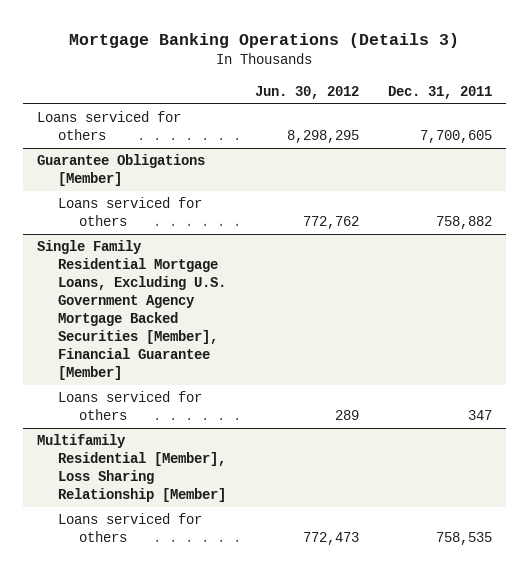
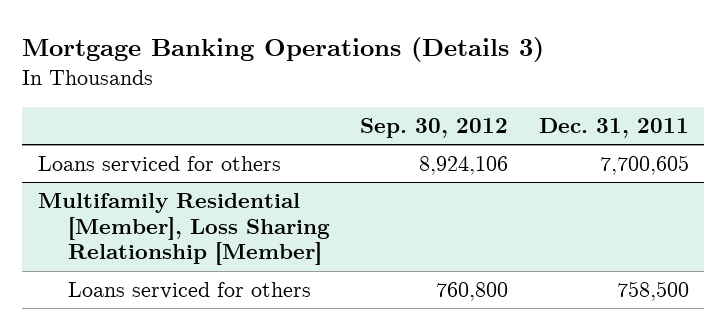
- | Jun. 30, 2012 | Dec. 31, 2011
+ | Sep. 30, 2012 | Dec. 31, 2011
- Guarantee Obligations [Member]
- Loans serviced for others | 772,762 | 758,882
- Single Family Residential Mortgage Loans, Excluding U.S. Government Agency Mortgage Backed Securities [Member], Financial Guarantee [Member]
- Loans serviced for others | 289 | 347
@ Multifamily Residential [Member], Loss Sharing Relationship [Member]
- Loans serviced for others | 772,473 | 758,535
+ Loans serviced for others | 760,800 | 758,500

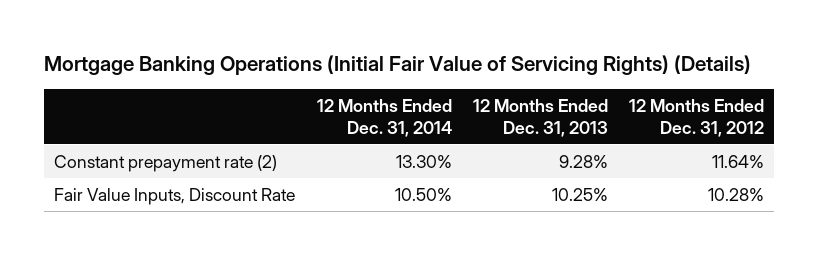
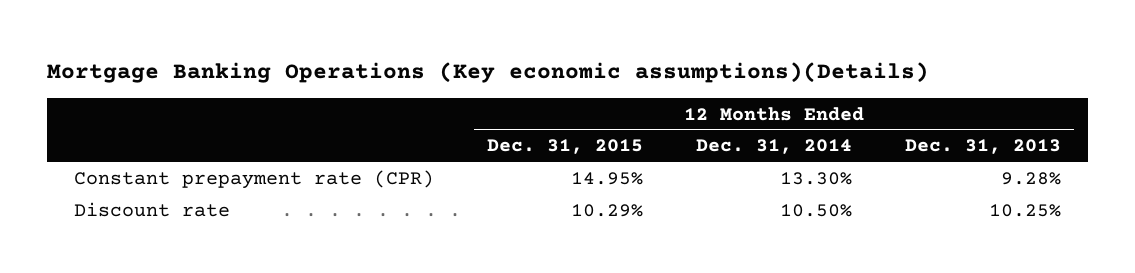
- Mortgage Banking Operations (Initial Fair Value of Servicing Rights) (Details)
+ Mortgage Banking Operations (Key economic assumptions)(Details)
- | 12 Months Ended Dec. 31, 2014 | 12 Months Ended Dec. 31, 2013 | 12 Months Ended Dec. 31, 2012
+ | 12 Months Ended Dec. 31, 2015 | 12 Months Ended Dec. 31, 2014 | 12 Months Ended Dec. 31, 2013
- Constant prepayment rate (2) | 13.30% | 9.28% | 11.64%
- Fair Value Inputs, Discount Rate | 10.50% | 10.25% | 10.28%
+ Constant prepayment rate (CPR) | 14.95% | 13.30% | 9.28%
+ Discount rate | 10.29% | 10.50% | 10.25%

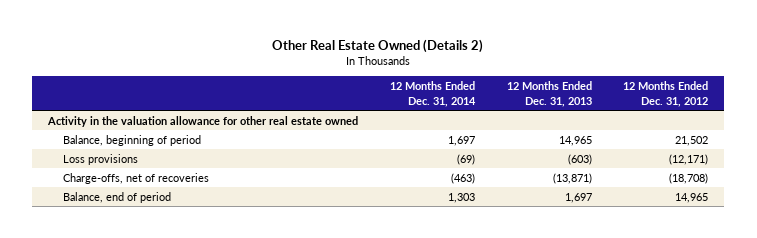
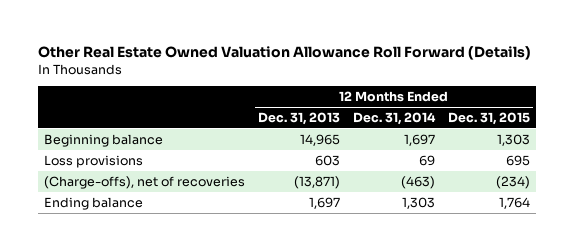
- Other Real Estate Owned (Details 2)
+ Other Real Estate Owned Valuation Allowance Roll Forward (Details)
- | 12 Months Ended Dec. 31, 2014 | 12 Months Ended Dec. 31, 2013 | 12 Months Ended Dec. 31, 2012
+ | 12 Months Ended Dec. 31, 2013 | 12 Months Ended Dec. 31, 2014 | 12 Months Ended Dec. 31, 2015
- Activity in the valuation allowance for other real estate owned
- Balance, beginning of period | 1,697 | 14,965 | 21,502
- Loss provisions | (69) | (603) | (12,171)
- Charge-offs, net of recoveries | (463) | (13,871) | (18,708)
- Balance, end of period | 1,303 | 1,697 | 14,965
+ Beginning balance | 14,965 | 1,697 | 1,303
+ Loss provisions | 603 | 69 | 695
+ (Charge-offs), net of recoveries | (13,871) | (463) | (234)
+ Ending balance | 1,697 | 1,303 | 1,764

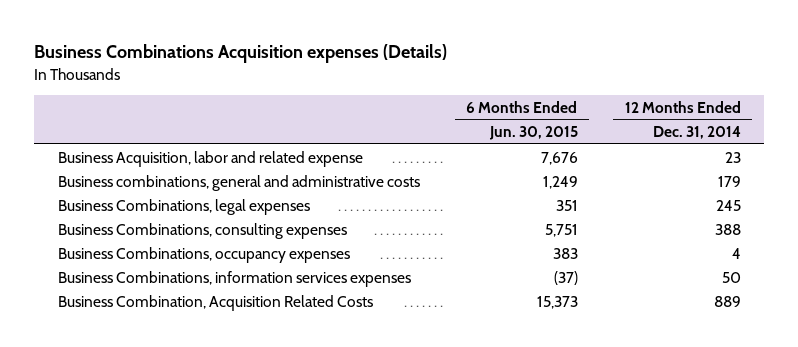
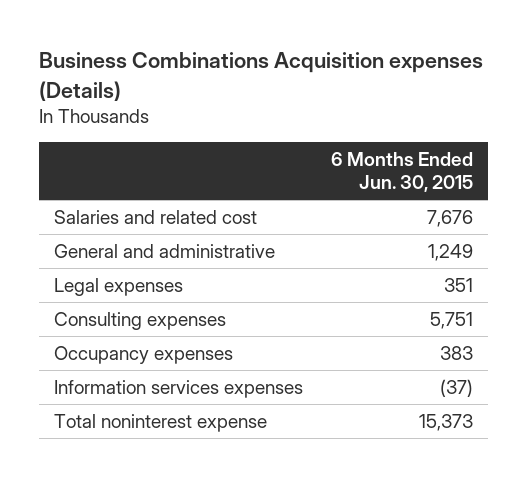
- | 6 Months Ended Jun. 30, 2015 | 12 Months Ended Dec. 31, 2014
+ | 6 Months Ended Jun. 30, 2015
- Business Acquisition, labor and related expense | 7,676 | 23
- Business combinations, general and administrative costs | 1,249 | 179
- Business Combinations, legal expenses | 351 | 245
- Business Combinations, consulting expenses | 5,751 | 388
- Business Combinations, occupancy expenses | 383 | 4
- Business Combinations, information services expenses | (37) | 50
- Business Combination, Acquisition Related Costs | 15,373 | 889
+ Salaries and related cost | 7,676
+ General and administrative | 1,249
+ Legal expenses | 351
+ Consulting expenses | 5,751
+ Occupancy expenses | 383
+ Information services expenses | (37)
+ Total noninterest expense | 15,373

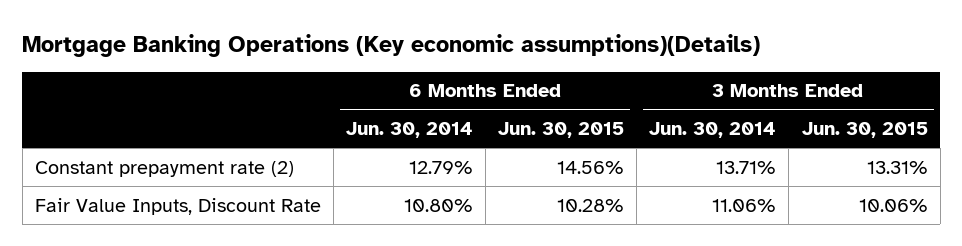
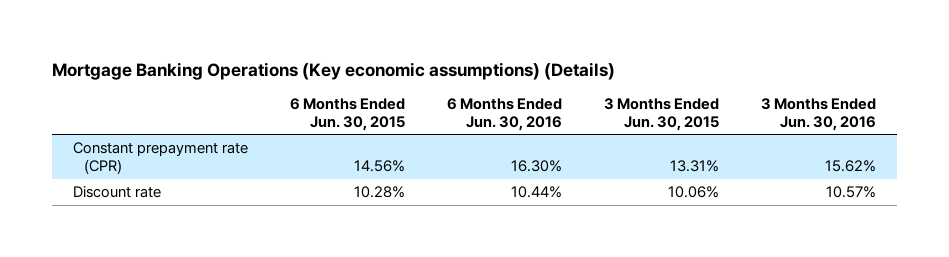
- Mortgage Banking Operations (Key economic assumptions)(Details)
+ Mortgage Banking Operations (Key economic assumptions) (Details)
- | 6 Months Ended Jun. 30, 2014 | 6 Months Ended Jun. 30, 2015 | 3 Months Ended Jun. 30, 2014 | 3 Months Ended Jun. 30, 2015
+ | 6 Months Ended Jun. 30, 2015 | 6 Months Ended Jun. 30, 2016 | 3 Months Ended Jun. 30, 2015 | 3 Months Ended Jun. 30, 2016
- Constant prepayment rate (2) | 12.79% | 14.56% | 13.71% | 13.31%
- Fair Value Inputs, Discount Rate | 10.80% | 10.28% | 11.06% | 10.06%
+ Constant prepayment rate (CPR) | 14.56% | 16.30% | 13.31% | 15.62%
+ Discount rate | 10.28% | 10.44% | 10.06% | 10.57%

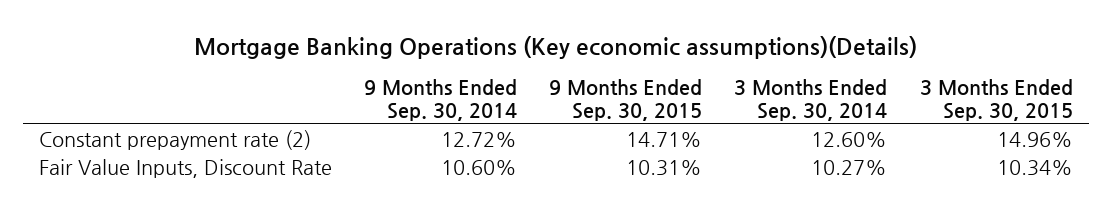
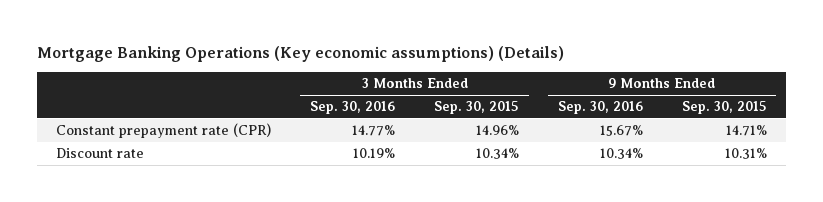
- Mortgage Banking Operations (Key economic assumptions)(Details)
+ Mortgage Banking Operations (Key economic assumptions) (Details)
- | 9 Months Ended Sep. 30, 2014 | 9 Months Ended Sep. 30, 2015 | 3 Months Ended Sep. 30, 2014 | 3 Months Ended Sep. 30, 2015
+ | 3 Months Ended Sep. 30, 2016 | 3 Months Ended Sep. 30, 2015 | 9 Months Ended Sep. 30, 2016 | 9 Months Ended Sep. 30, 2015
- Constant prepayment rate (2) | 12.72% | 14.71% | 12.60% | 14.96%
- Fair Value Inputs, Discount Rate | 10.60% | 10.31% | 10.27% | 10.34%
+ Constant prepayment rate (CPR) | 14.77% | 14.96% | 15.67% | 14.71%
+ Discount rate | 10.19% | 10.34% | 10.34% | 10.31%

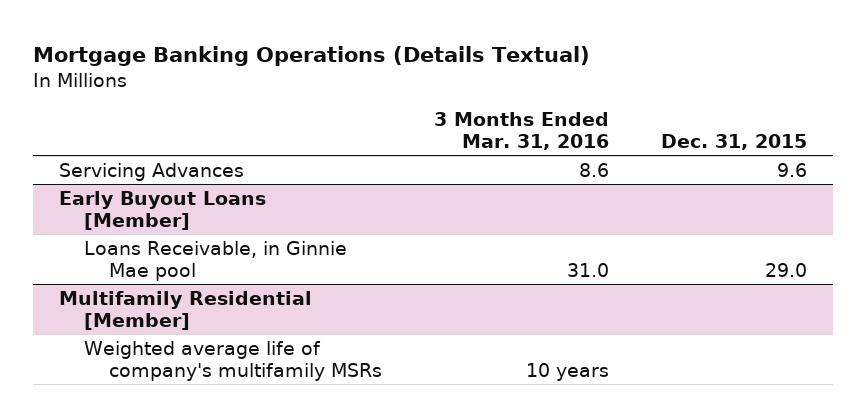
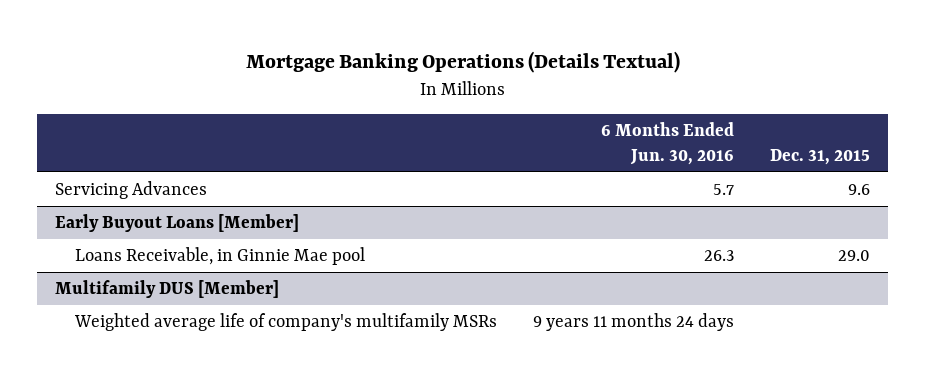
- | 3 Months Ended Mar. 31, 2016 | Dec. 31, 2015
+ | 6 Months Ended Jun. 30, 2016 | Dec. 31, 2015
- Multifamily Residential [Member]
+ Multifamily DUS [Member]

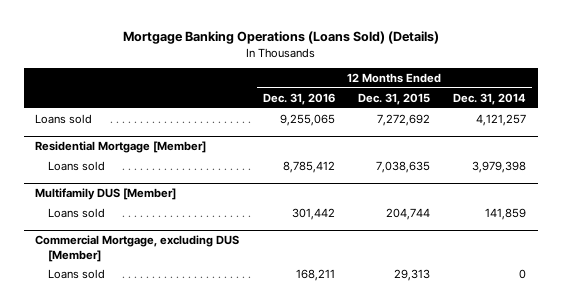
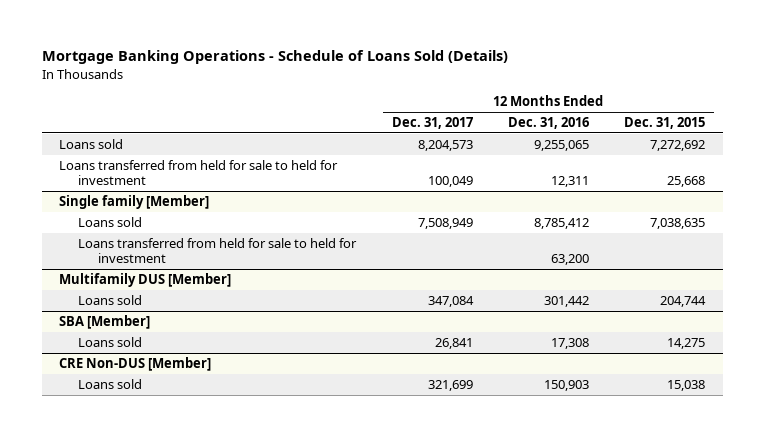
- Mortgage Banking Operations (Loans Sold) (Details)
+ Mortgage Banking Operations - Schedule of Loans Sold (Details)
- | 12 Months Ended Dec. 31, 2016 | 12 Months Ended Dec. 31, 2015 | 12 Months Ended Dec. 31, 2014
+ | 12 Months Ended Dec. 31, 2017 | 12 Months Ended Dec. 31, 2016 | 12 Months Ended Dec. 31, 2015
- Residential Mortgage [Member]
+ Loans transferred from held for sale to held for investment | 100,049 | 12,311 | 25,668
+ Single family [Member]
+ Loans transferred from held for sale to held for investment | | 63,200 |
- Commercial Mortgage, excluding DUS [Member]
- Loans sold | 168,211 | 29,313 | 0
+ SBA [Member]
+ Loans sold | 26,841 | 17,308 | 14,275
+ CRE Non-DUS [Member]
+ Loans sold | 321,699 | 150,903 | 15,038

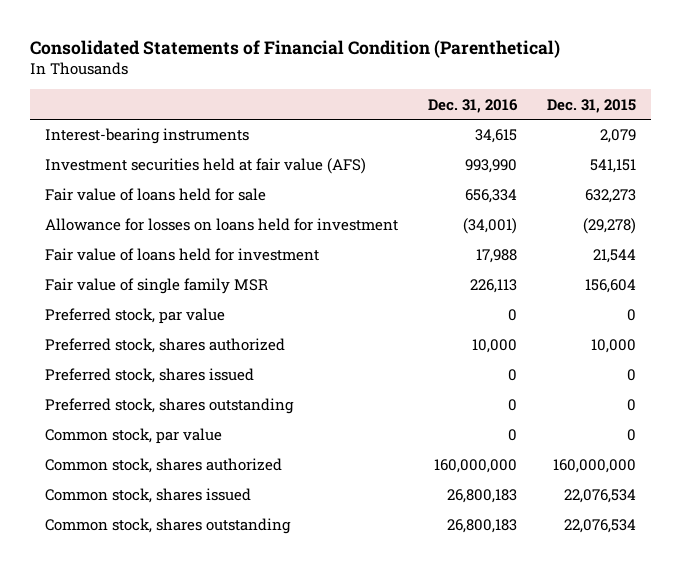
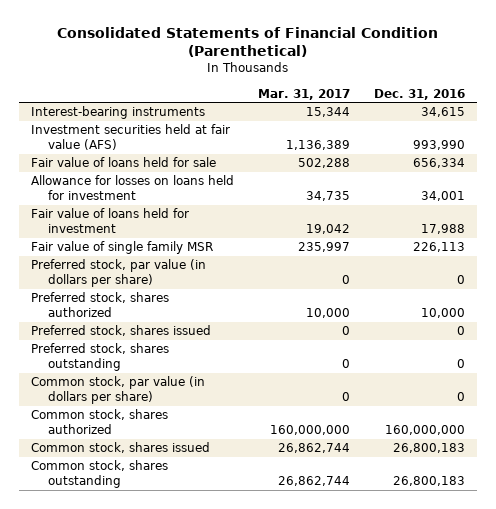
- | Dec. 31, 2016 | Dec. 31, 2015
+ | Mar. 31, 2017 | Dec. 31, 2016
- Allowance for losses on loans held for investment | (34,001) | (29,278)
+ Allowance for losses on loans held for investment | 34,735 | 34,001
- Preferred stock, par value | 0 | 0
+ Preferred stock, par value (in dollars per share) | 0 | 0
- Common stock, par value | 0 | 0
+ Common stock, par value (in dollars per share) | 0 | 0

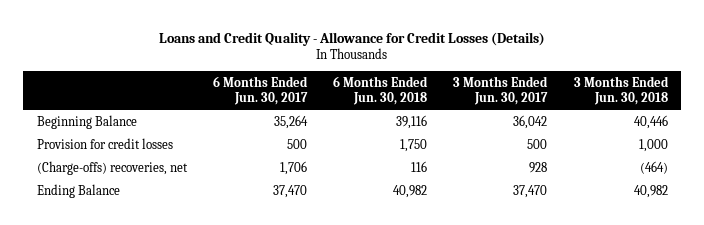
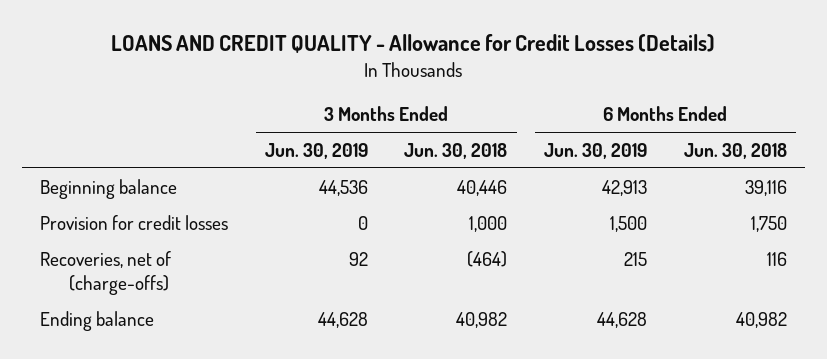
- Loans and Credit Quality - Allowance for Credit Losses (Details)
+ LOANS AND CREDIT QUALITY - Allowance for Credit Losses (Details)
- | 6 Months Ended Jun. 30, 2017 | 6 Months Ended Jun. 30, 2018 | 3 Months Ended Jun. 30, 2017 | 3 Months Ended Jun. 30, 2018
+ | 3 Months Ended Jun. 30, 2019 | 3 Months Ended Jun. 30, 2018 | 6 Months Ended Jun. 30, 2019 | 6 Months Ended Jun. 30, 2018
- Beginning Balance | 35,264 | 39,116 | 36,042 | 40,446
+ Beginning balance | 44,536 | 40,446 | 42,913 | 39,116
- (Charge-offs) recoveries, net | 1,706 | 116 | 928 | (464)
- Ending Balance | 37,470 | 40,982 | 37,470 | 40,982
+ Recoveries, net of (charge-offs) | 92 | (464) | 215 | 116
+ Ending balance | 44,628 | 40,982 | 44,628 | 40,982

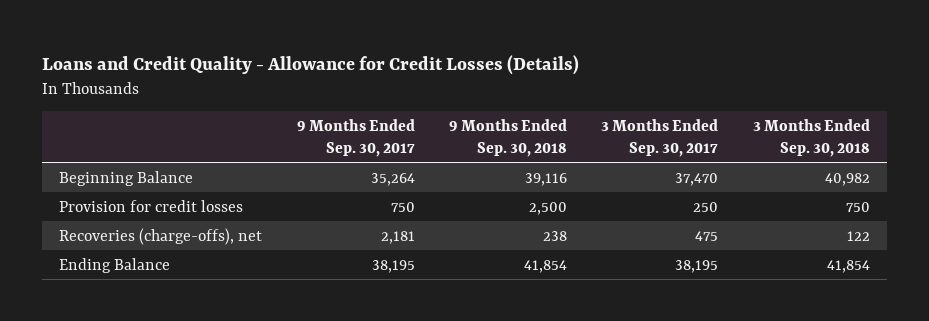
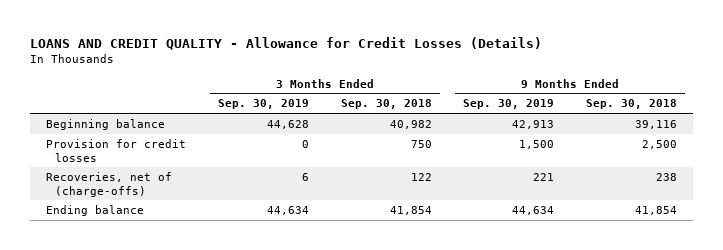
- Loans and Credit Quality - Allowance for Credit Losses (Details)
+ LOANS AND CREDIT QUALITY - Allowance for Credit Losses (Details)
- | 9 Months Ended Sep. 30, 2017 | 9 Months Ended Sep. 30, 2018 | 3 Months Ended Sep. 30, 2017 | 3 Months Ended Sep. 30, 2018
+ | 3 Months Ended Sep. 30, 2019 | 3 Months Ended Sep. 30, 2018 | 9 Months Ended Sep. 30, 2019 | 9 Months Ended Sep. 30, 2018
- Beginning Balance | 35,264 | 39,116 | 37,470 | 40,982
+ Beginning balance | 44,628 | 40,982 | 42,913 | 39,116
- Recoveries (charge-offs), net | 2,181 | 238 | 475 | 122
- Ending Balance | 38,195 | 41,854 | 38,195 | 41,854
+ Recoveries, net of (charge-offs) | 6 | 122 | 221 | 238
+ Ending balance | 44,634 | 41,854 | 44,634 | 41,854

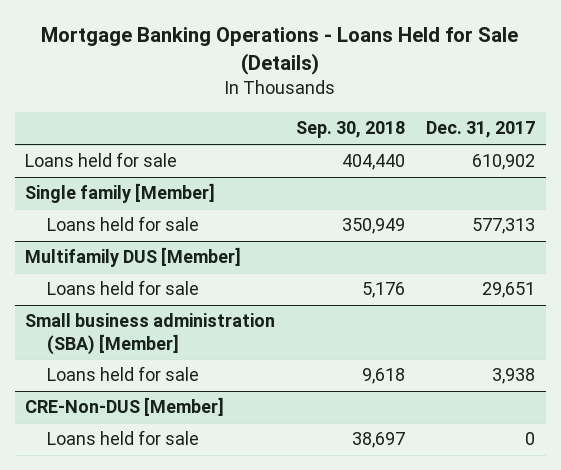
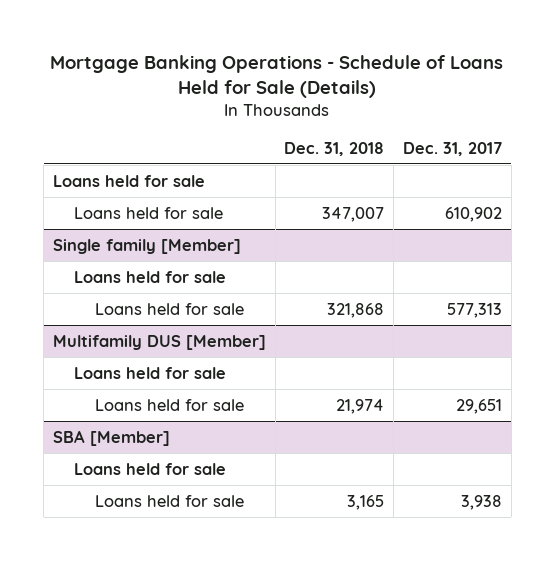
- Mortgage Banking Operations - Loans Held for Sale (Details)
+ Mortgage Banking Operations - Schedule of Loans Held for Sale (Details)
- | Sep. 30, 2018 | Dec. 31, 2017
+ | Dec. 31, 2018 | Dec. 31, 2017
+ Loans held for sale
@ Single family [Member]
+ Loans held for sale
@ Multifamily DUS [Member]
+ Loans held for sale
- Small business administration (SBA) [Member]
+ SBA [Member]
+ Loans held for sale
- CRE-Non-DUS [Member]
- Loans held for sale | 38,697 | 0

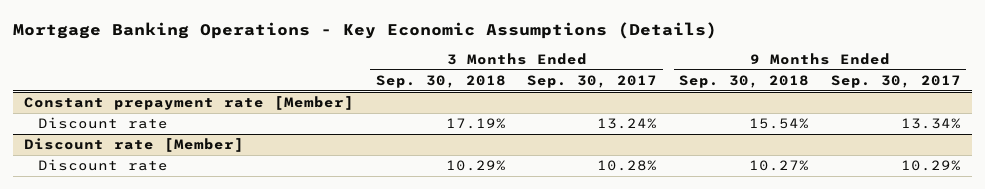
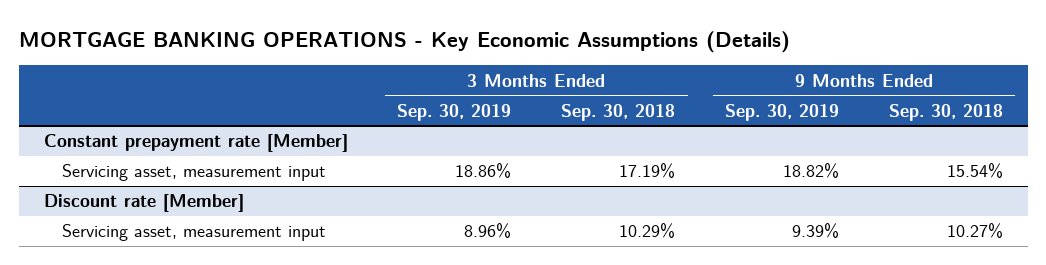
- Mortgage Banking Operations - Key Economic Assumptions (Details)
+ MORTGAGE BANKING OPERATIONS - Key Economic Assumptions (Details)
- | 3 Months Ended Sep. 30, 2018 | 3 Months Ended Sep. 30, 2017 | 9 Months Ended Sep. 30, 2018 | 9 Months Ended Sep. 30, 2017
+ | 3 Months Ended Sep. 30, 2019 | 3 Months Ended Sep. 30, 2018 | 9 Months Ended Sep. 30, 2019 | 9 Months Ended Sep. 30, 2018
@ Constant prepayment rate [Member]
- Discount rate | 17.19% | 13.24% | 15.54% | 13.34%
+ Servicing asset, measurement input | 18.86% | 17.19% | 18.82% | 15.54%
@ Discount rate [Member]
- Discount rate | 10.29% | 10.28% | 10.27% | 10.29%
+ Servicing asset, measurement input | 8.96% | 10.29% | 9.39% | 10.27%

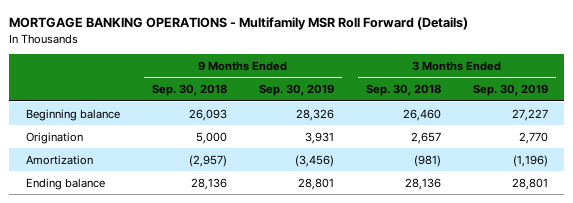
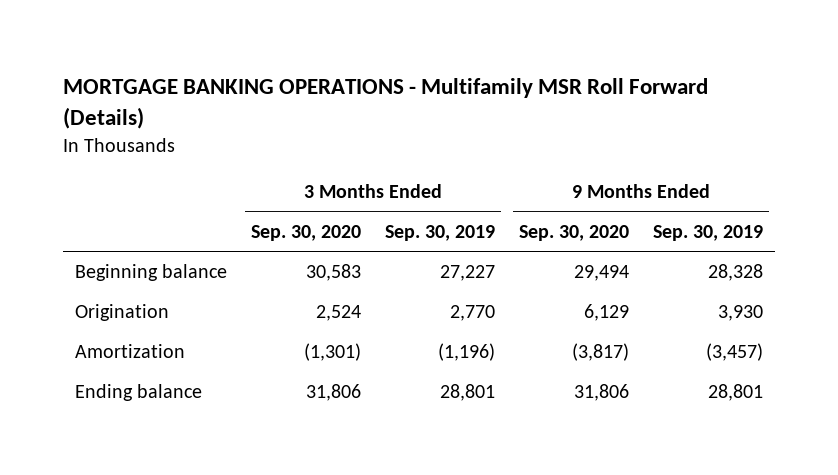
- | 9 Months Ended Sep. 30, 2018 | 9 Months Ended Sep. 30, 2019 | 3 Months Ended Sep. 30, 2018 | 3 Months Ended Sep. 30, 2019
+ | 3 Months Ended Sep. 30, 2020 | 3 Months Ended Sep. 30, 2019 | 9 Months Ended Sep. 30, 2020 | 9 Months Ended Sep. 30, 2019
- Beginning balance | 26,093 | 28,326 | 26,460 | 27,227
- Origination | 5,000 | 3,931 | 2,657 | 2,770
- Amortization | (2,957) | (3,456) | (981) | (1,196)
+ Beginning balance | 30,583 | 27,227 | 29,494 | 28,328
+ Origination | 2,524 | 2,770 | 6,129 | 3,930
+ Amortization | (1,301) | (1,196) | (3,817) | (3,457)

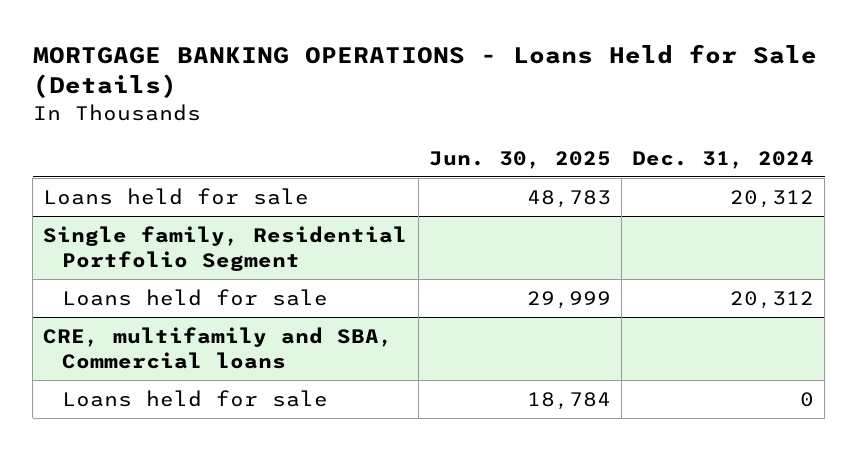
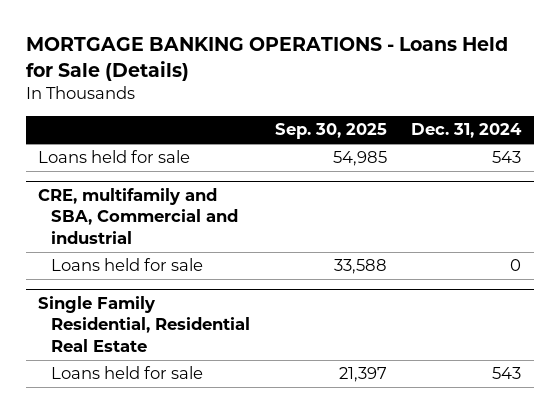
- | Jun. 30, 2025 | Dec. 31, 2024
+ | Sep. 30, 2025 | Dec. 31, 2024
- Loans held for sale | 48,783 | 20,312
- Single family, Residential Portfolio Segment
- Loans held for sale | 29,999 | 20,312
- CRE, multifamily and SBA, Commercial loans
+ Loans held for sale | 54,985 | 543
+ CRE, multifamily and SBA, Commercial and industrial
+ Single Family Residential, Residential Real Estate
+ Loans held for sale | 21,397 | 543

